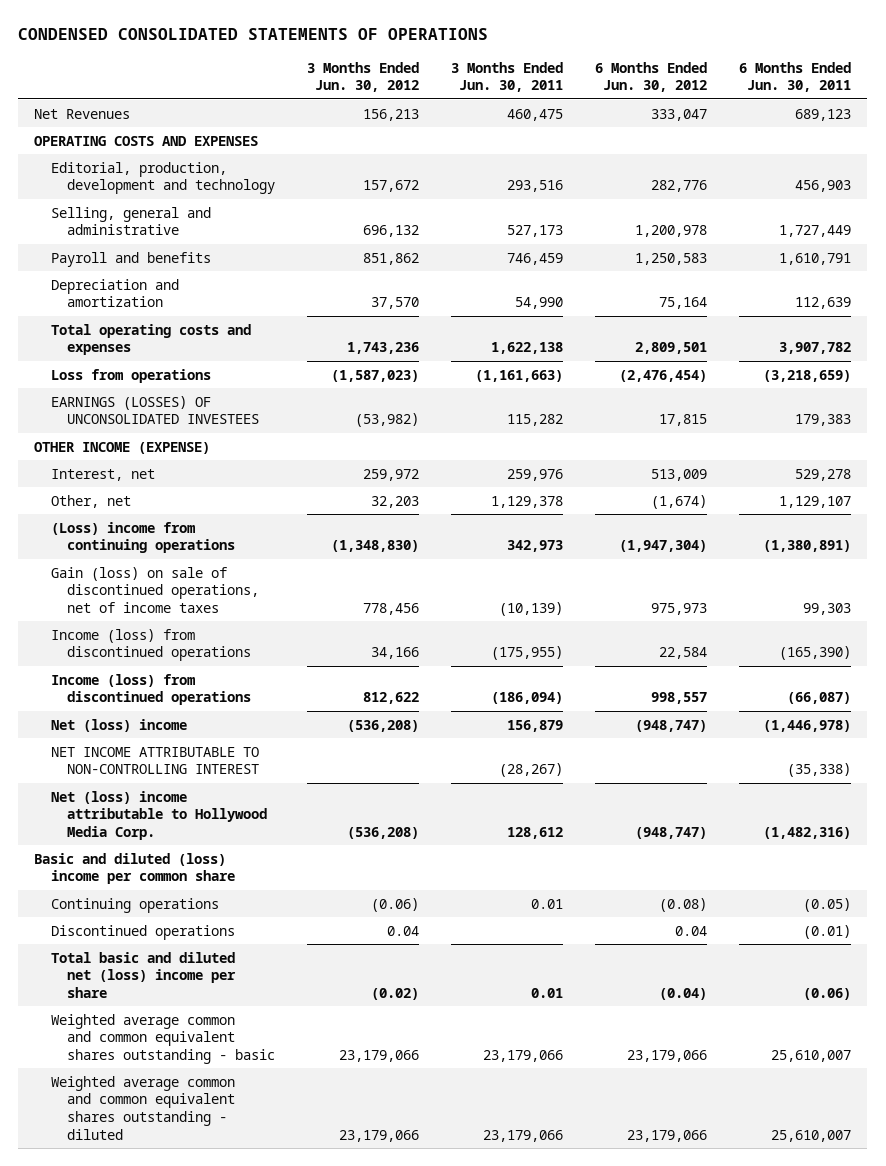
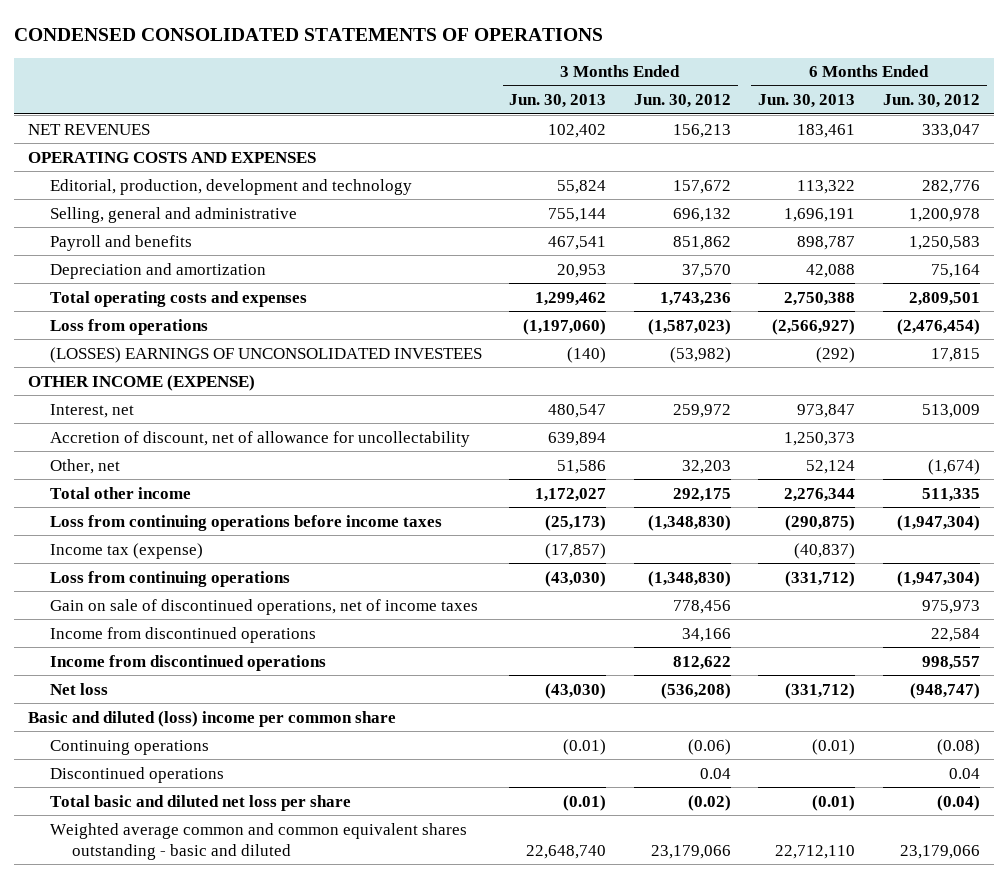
- | 3 Months Ended Jun. 30, 2012 | 3 Months Ended Jun. 30, 2011 | 6 Months Ended Jun. 30, 2012 | 6 Months Ended Jun. 30, 2011
+ | 3 Months Ended Jun. 30, 2013 | 3 Months Ended Jun. 30, 2012 | 6 Months Ended Jun. 30, 2013 | 6 Months Ended Jun. 30, 2012
- Net Revenues | 156,213 | 460,475 | 333,047 | 689,123
+ NET REVENUES | 102,402 | 156,213 | 183,461 | 333,047
- EARNINGS (LOSSES) OF UNCONSOLIDATED INVESTEES | (53,982) | 115,282 | 17,815 | 179,383
+ (LOSSES) EARNINGS OF UNCONSOLIDATED INVESTEES | (140) | (53,982) | (292) | 17,815
+ Accretion of discount, net of allowance for uncollectability | 639,894 | | 1,250,373 |
- (Loss) income from continuing operations | (1,348,830) | 342,973 | (1,947,304) | (1,380,891)
- Gain (loss) on sale of discontinued operations, net of income taxes | 778,456 | (10,139) | 975,973 | 99,303
- Income (loss) from discontinued operations | 34,166 | (175,955) | 22,584 | (165,390)
- Income (loss) from discontinued operations | 812,622 | (186,094) | 998,557 | (66,087)
- Net (loss) income | (536,208) | 156,879 | (948,747) | (1,446,978)
- NET INCOME ATTRIBUTABLE TO NON-CONTROLLING INTEREST | | (28,267) | | (35,338)
- Net (loss) income attributable to Hollywood Media Corp. | (536,208) | 128,612 | (948,747) | (1,482,316)
+ Total other income | 1,172,027 | 292,175 | 2,276,344 | 511,335
+ Loss from continuing operations before income taxes | (25,173) | (1,348,830) | (290,875) | (1,947,304)
+ Income tax (expense) | (17,857) | | (40,837) |
+ Loss from continuing operations | (43,030) | (1,348,830) | (331,712) | (1,947,304)
+ Gain on sale of discontinued operations, net of income taxes | | 778,456 | | 975,973
+ Income from discontinued operations | | 34,166 | | 22,584
+ Income from discontinued operations | | 812,622 | | 998,557
+ Net loss | (43,030) | (536,208) | (331,712) | (948,747)
- Total basic and diluted net (loss) income per share | (0.02) | 0.01 | (0.04) | (0.06)
- Weighted average common and common equivalent shares outstanding - basic | 23,179,066 | 23,179,066 | 23,179,066 | 25,610,007
- Weighted average common and common equivalent shares outstanding - diluted | 23,179,066 | 23,179,066 | 23,179,066 | 25,610,007
+ Total basic and diluted net loss per share | (0.01) | (0.02) | (0.01) | (0.04)
+ Weighted average common and common equivalent shares outstanding - basic and diluted | 22,648,740 | 23,179,066 | 22,712,110 | 23,179,066

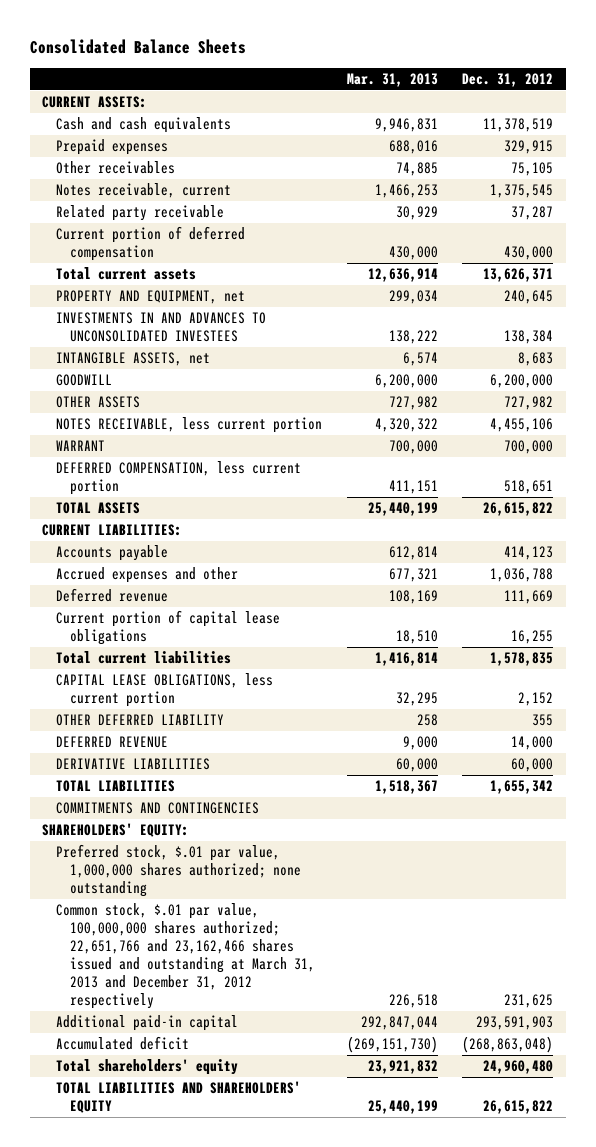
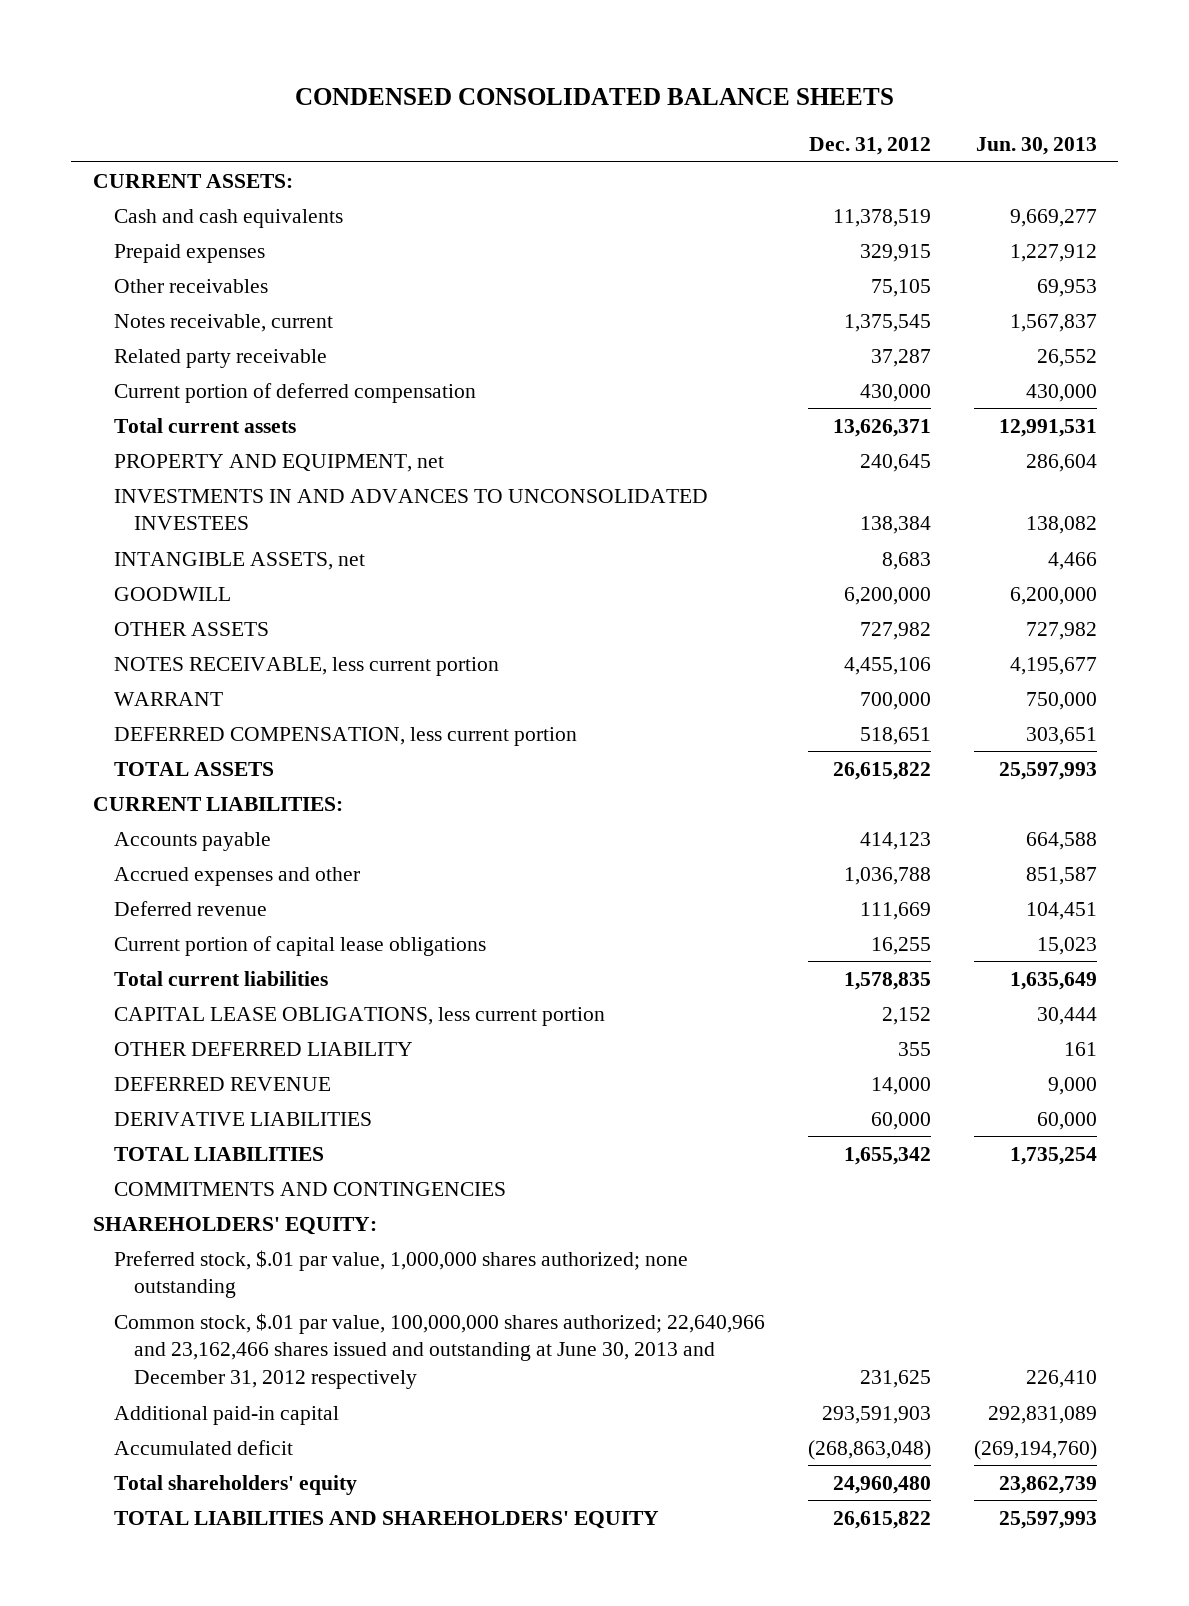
- Consolidated Balance Sheets
+ CONDENSED CONSOLIDATED BALANCE SHEETS
- | Mar. 31, 2013 | Dec. 31, 2012
+ | Dec. 31, 2012 | Jun. 30, 2013
- Common stock, $.01 par value, 100,000,000 shares authorized; 22,651,766 and 23,162,466 shares issued and outstanding at March 31, 2013 and December 31, 2012 respectively | 226,518 | 231,625
+ Common stock, $.01 par value, 100,000,000 shares authorized; 22,640,966 and 23,162,466 shares issued and outstanding at June 30, 2013 and December 31, 2012 respectively | 231,625 | 226,410

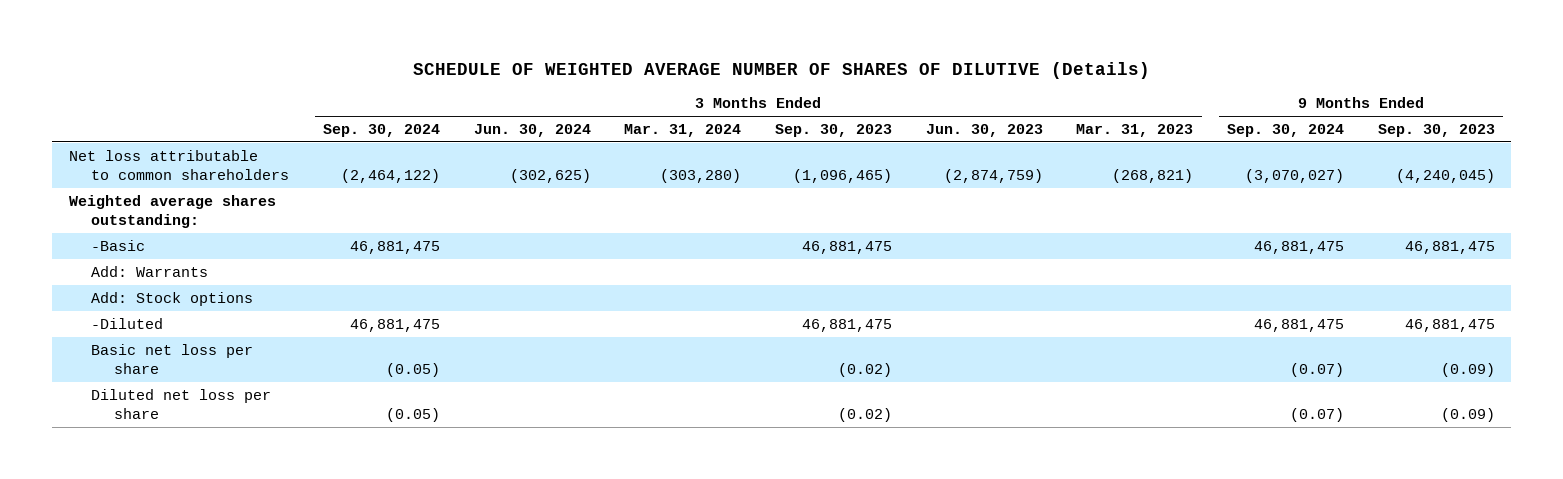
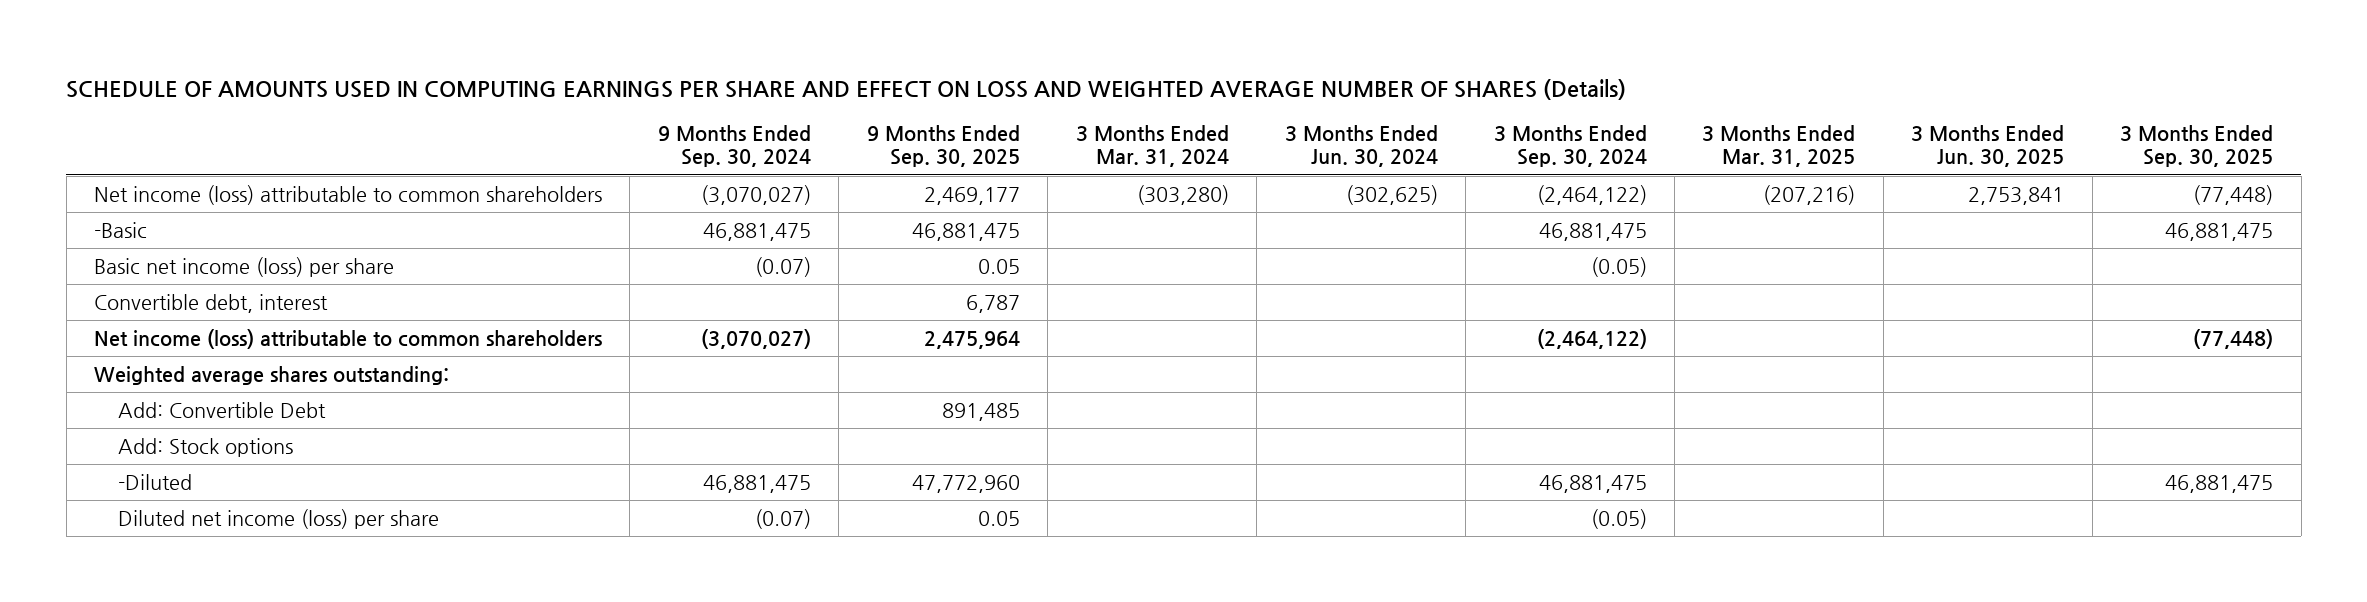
- SCHEDULE OF WEIGHTED AVERAGE NUMBER OF SHARES OF DILUTIVE (Details)
+ SCHEDULE OF AMOUNTS USED IN COMPUTING EARNINGS PER SHARE AND EFFECT ON LOSS AND WEIGHTED AVERAGE NUMBER OF SHARES (Details)
- | 3 Months Ended Sep. 30, 2024 | 3 Months Ended Jun. 30, 2024 | 3 Months Ended Mar. 31, 2024 | 3 Months Ended Sep. 30, 2023 | 3 Months Ended Jun. 30, 2023 | 3 Months Ended Mar. 31, 2023 | 9 Months Ended Sep. 30, 2024 | 9 Months Ended Sep. 30, 2023
+ | 9 Months Ended Sep. 30, 2024 | 9 Months Ended Sep. 30, 2025 | 3 Months Ended Mar. 31, 2024 | 3 Months Ended Jun. 30, 2024 | 3 Months Ended Sep. 30, 2024 | 3 Months Ended Mar. 31, 2025 | 3 Months Ended Jun. 30, 2025 | 3 Months Ended Sep. 30, 2025
- Net loss attributable to common shareholders | (2,464,122) | (302,625) | (303,280) | (1,096,465) | (2,874,759) | (268,821) | (3,070,027) | (4,240,045)
+ Net income (loss) attributable to common shareholders | (3,070,027) | 2,469,177 | (303,280) | (302,625) | (2,464,122) | (207,216) | 2,753,841 | (77,448)
- Add: Warrants
+ Basic net income (loss) per share | (0.07) | 0.05 | | | (0.05) | | |
+ Convertible debt, interest | | 6,787 | | | | | |
+ Net income (loss) attributable to common shareholders | (3,070,027) | 2,475,964 | | | (2,464,122) | | | (77,448)
moved down: Weighted average shares outstanding:
+ Add: Convertible Debt | | 891,485 | | | | | |
- Basic net loss per share | (0.05) | | | (0.02) | | | (0.07) | (0.09)
- Diluted net loss per share | (0.05) | | | (0.02) | | | (0.07) | (0.09)
+ Diluted net income (loss) per share | (0.07) | 0.05 | | | (0.05) | | |

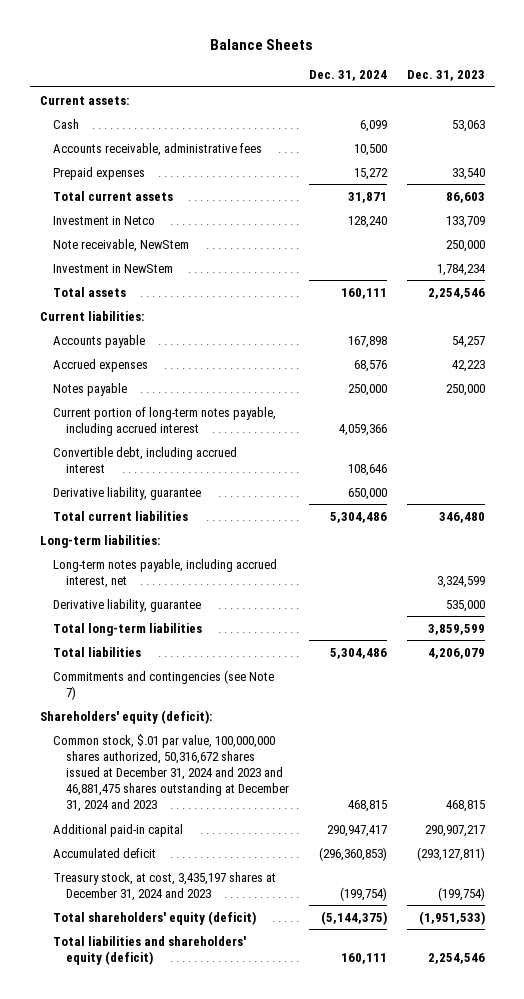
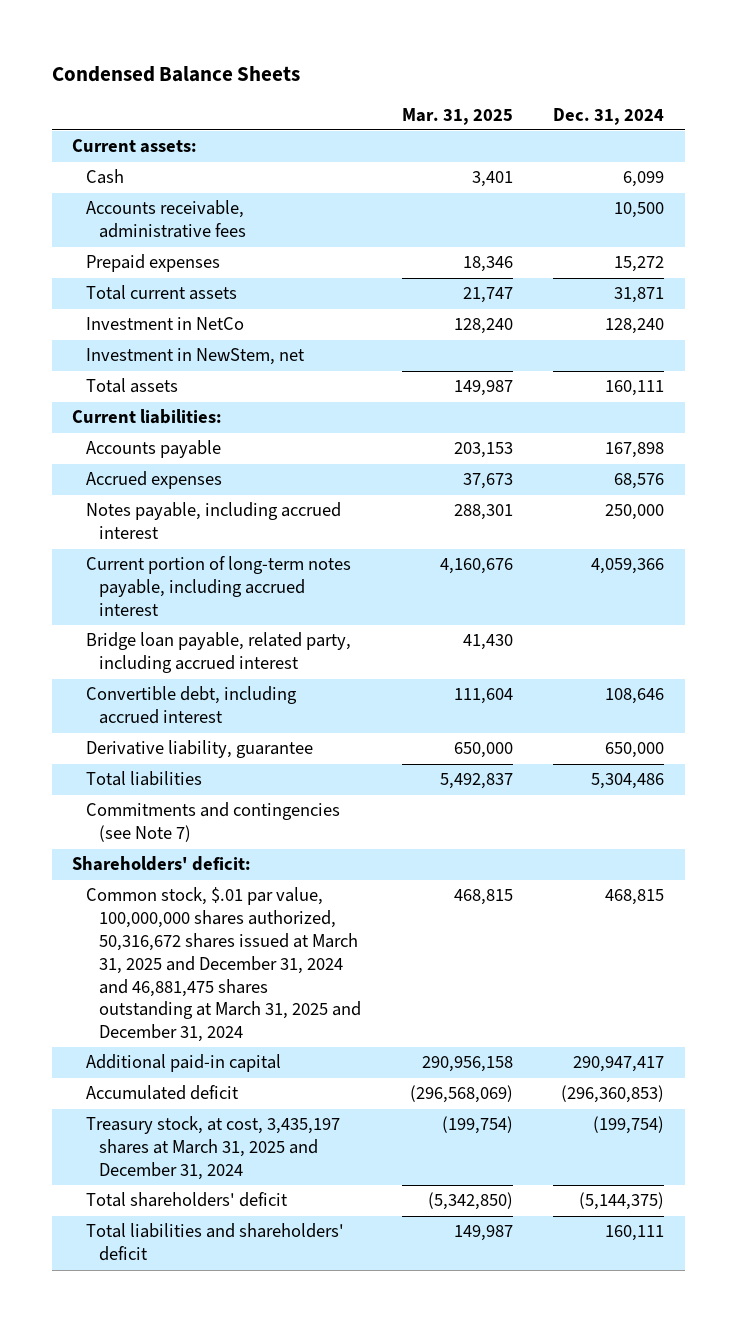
- Balance Sheets
+ Condensed Balance Sheets
- | Dec. 31, 2024 | Dec. 31, 2023
+ | Mar. 31, 2025 | Dec. 31, 2024
- Investment in Netco | 128,240 | 133,709
- Note receivable, NewStem | | 250,000
- Investment in NewStem | | 1,784,234
+ Investment in NetCo | 128,240 | 128,240
+ Investment in NewStem, net
- Notes payable | 250,000 | 250,000
+ Notes payable, including accrued interest | 288,301 | 250,000
+ Bridge loan payable, related party, including accrued interest | 41,430 |
- Total current liabilities | 5,304,486 | 346,480
- Long-term liabilities:
- Long-term notes payable, including accrued interest, net | | 3,324,599
- Derivative liability, guarantee | | 535,000
- Total long-term liabilities | | 3,859,599
- Shareholders' equity (deficit):
- Common stock, $.01 par value, 100,000,000 shares authorized, 50,316,672 shares issued at December 31, 2024 and 2023 and 46,881,475 shares outstanding at December 31, 2024 and 2023 | 468,815 | 468,815
+ Shareholders' deficit:
+ Common stock, $.01 par value, 100,000,000 shares authorized, 50,316,672 shares issued at March 31, 2025 and December 31, 2024 and 46,881,475 shares outstanding at March 31, 2025 and December 31, 2024 | 468,815 | 468,815
- Treasury stock, at cost, 3,435,197 shares at December 31, 2024 and 2023 | (199,754) | (199,754)
- Total shareholders' equity (deficit) | (5,144,375) | (1,951,533)
- Total liabilities and shareholders' equity (deficit) | 160,111 | 2,254,546
+ Treasury stock, at cost, 3,435,197 shares at March 31, 2025 and December 31, 2024 | (199,754) | (199,754)
+ Total shareholders' deficit | (5,342,850) | (5,144,375)
+ Total liabilities and shareholders' deficit | 149,987 | 160,111

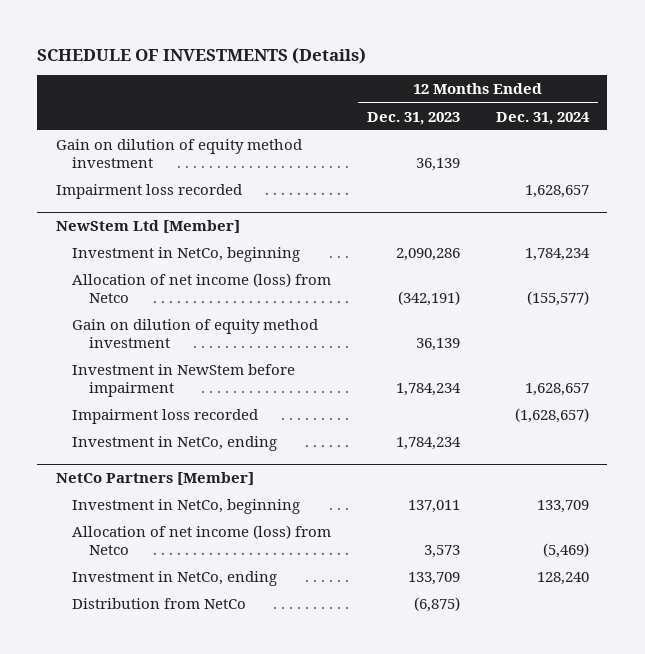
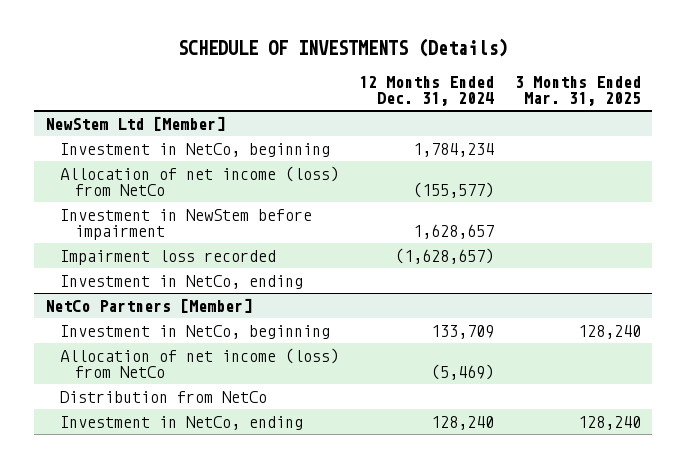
- | 12 Months Ended Dec. 31, 2023 | 12 Months Ended Dec. 31, 2024
+ | 12 Months Ended Dec. 31, 2024 | 3 Months Ended Mar. 31, 2025
- Gain on dilution of equity method investment | 36,139 |
- Impairment loss recorded | | 1,628,657
@ NewStem Ltd [Member]
- Allocation of net income (loss) from Netco | (342,191) | (155,577)
- Gain on dilution of equity method investment | 36,139 |
+ Allocation of net income (loss) from NetCo | (155,577) |
@ NetCo Partners [Member]
- Allocation of net income (loss) from Netco | 3,573 | (5,469)
+ Allocation of net income (loss) from NetCo | (5,469) |
moved down: Investment in NetCo, ending | 128,240 | 128,240

